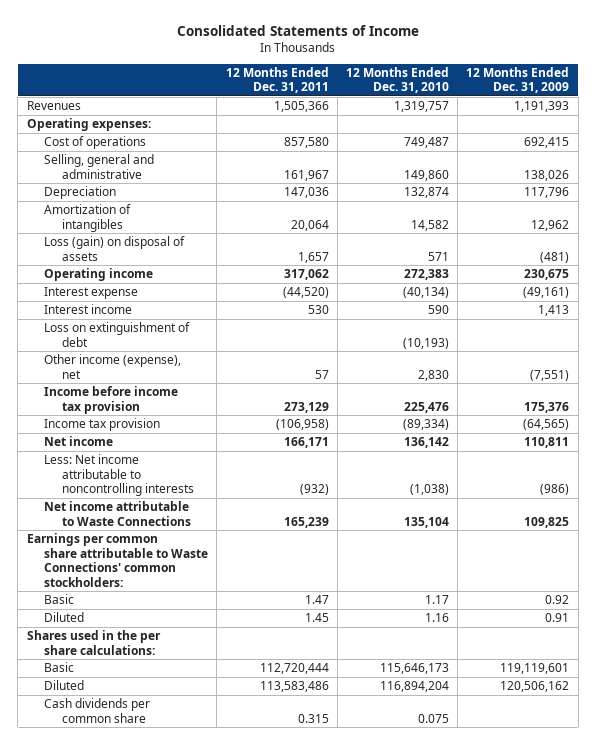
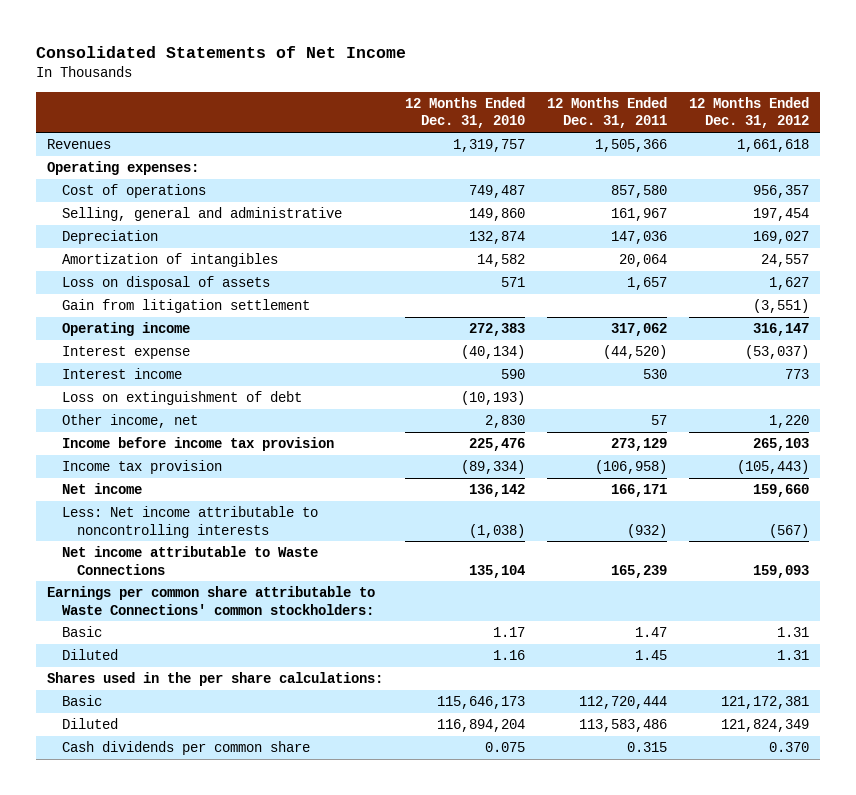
- Consolidated Statements of Income
+ Consolidated Statements of Net Income
- | 12 Months Ended Dec. 31, 2011 | 12 Months Ended Dec. 31, 2010 | 12 Months Ended Dec. 31, 2009
+ | 12 Months Ended Dec. 31, 2010 | 12 Months Ended Dec. 31, 2011 | 12 Months Ended Dec. 31, 2012
- Loss (gain) on disposal of assets | 1,657 | 571 | (481)
+ Loss on disposal of assets | 571 | 1,657 | 1,627
+ Gain from litigation settlement | | | (3,551)
- Other income (expense), net | 57 | 2,830 | (7,551)
+ Other income, net | 2,830 | 57 | 1,220

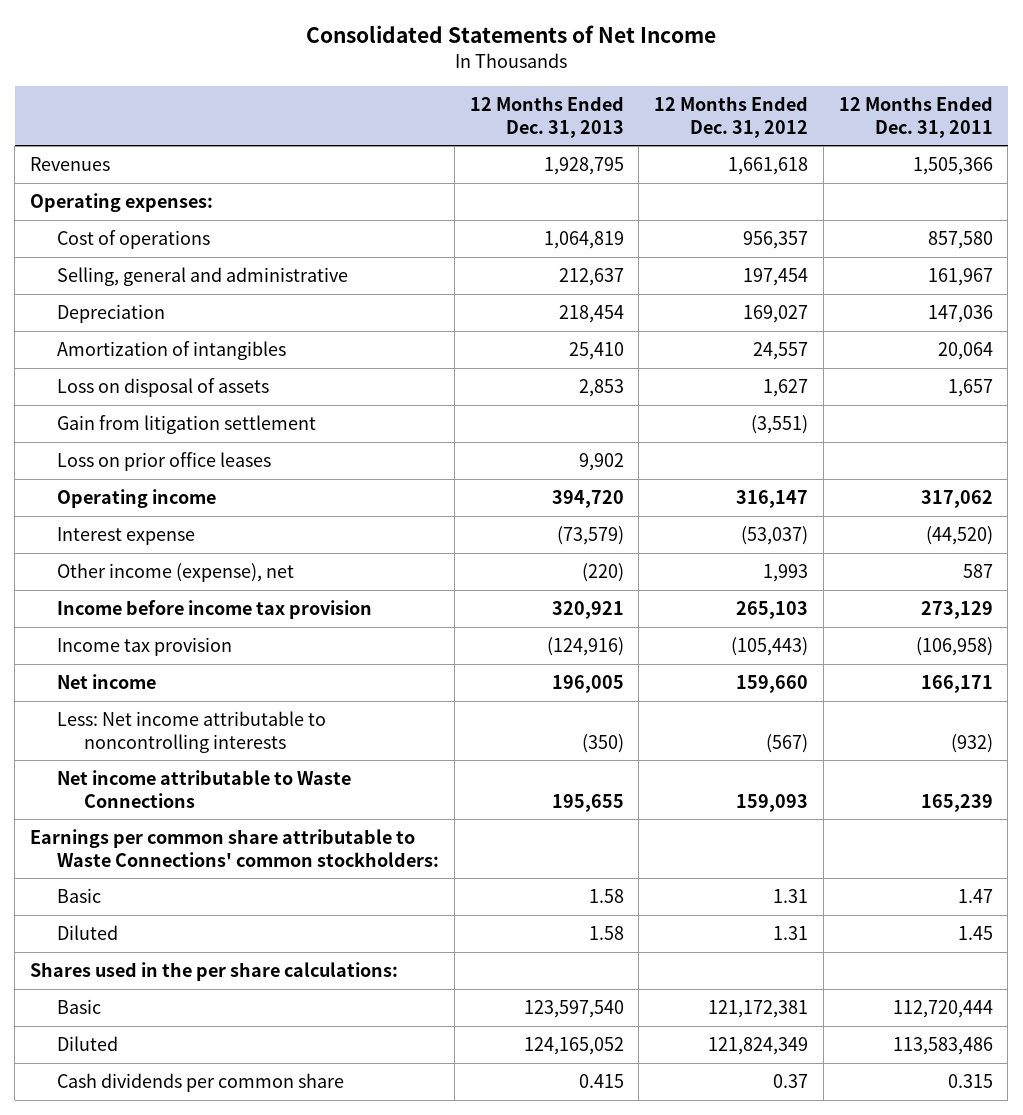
- | 12 Months Ended Dec. 31, 2010 | 12 Months Ended Dec. 31, 2011 | 12 Months Ended Dec. 31, 2012
+ | 12 Months Ended Dec. 31, 2013 | 12 Months Ended Dec. 31, 2012 | 12 Months Ended Dec. 31, 2011
+ Loss on prior office leases | 9,902 | |
- Interest income | 590 | 530 | 773
- Loss on extinguishment of debt | (10,193) | |
- Other income, net | 2,830 | 57 | 1,220
+ Other income (expense), net | (220) | 1,993 | 587
- Cash dividends per common share | 0.075 | 0.315 | 0.370
+ Cash dividends per common share | 0.415 | 0.37 | 0.315

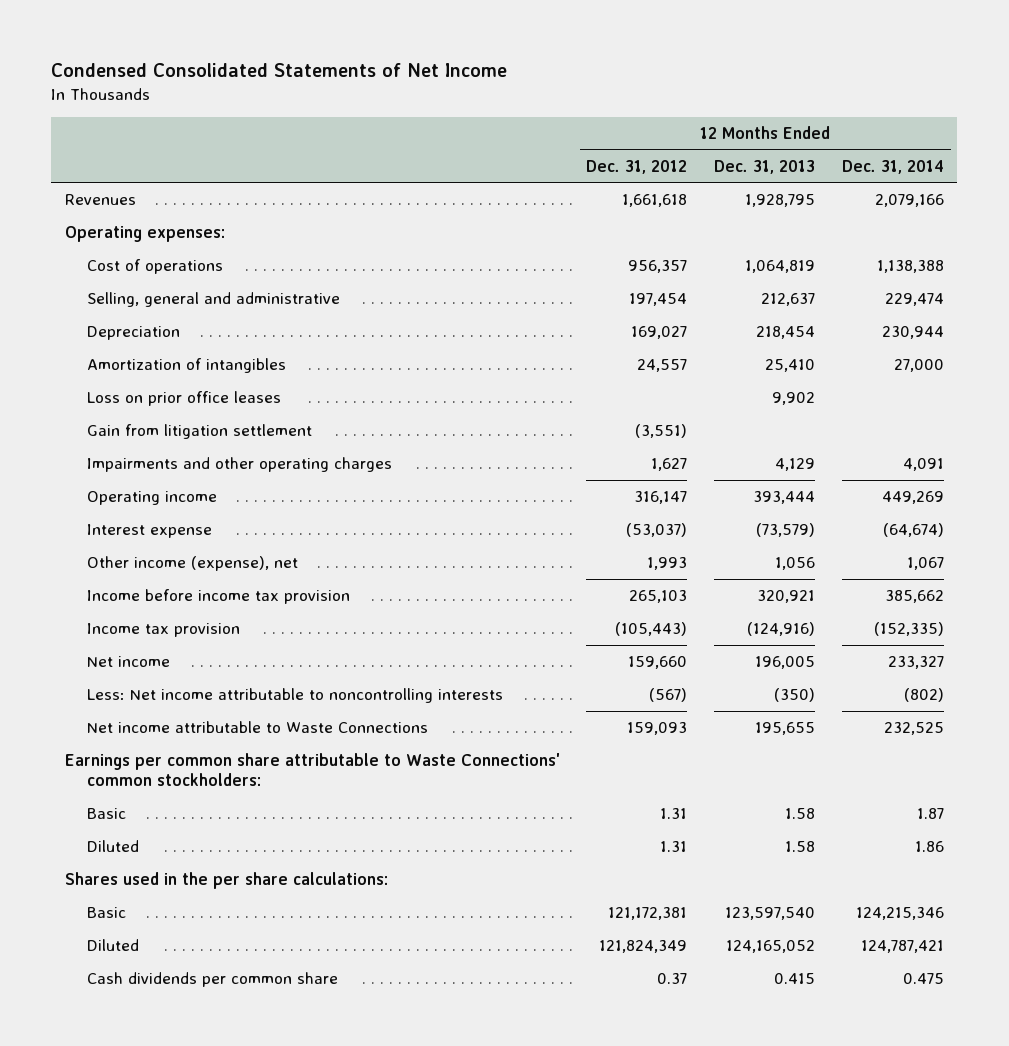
- Consolidated Statements of Net Income
+ Condensed Consolidated Statements of Net Income
- | 12 Months Ended Dec. 31, 2013 | 12 Months Ended Dec. 31, 2012 | 12 Months Ended Dec. 31, 2011
+ | 12 Months Ended Dec. 31, 2012 | 12 Months Ended Dec. 31, 2013 | 12 Months Ended Dec. 31, 2014
- Loss on disposal of assets | 2,853 | 1,627 | 1,657
- Operating income | 394,720 | 316,147 | 317,062
moved down: Gain from litigation settlement | (3,551) | |
+ Impairments and other operating charges | 1,627 | 4,129 | 4,091
+ Operating income | 316,147 | 393,444 | 449,269
- Other income (expense), net | (220) | 1,993 | 587
+ Other income (expense), net | 1,993 | 1,056 | 1,067

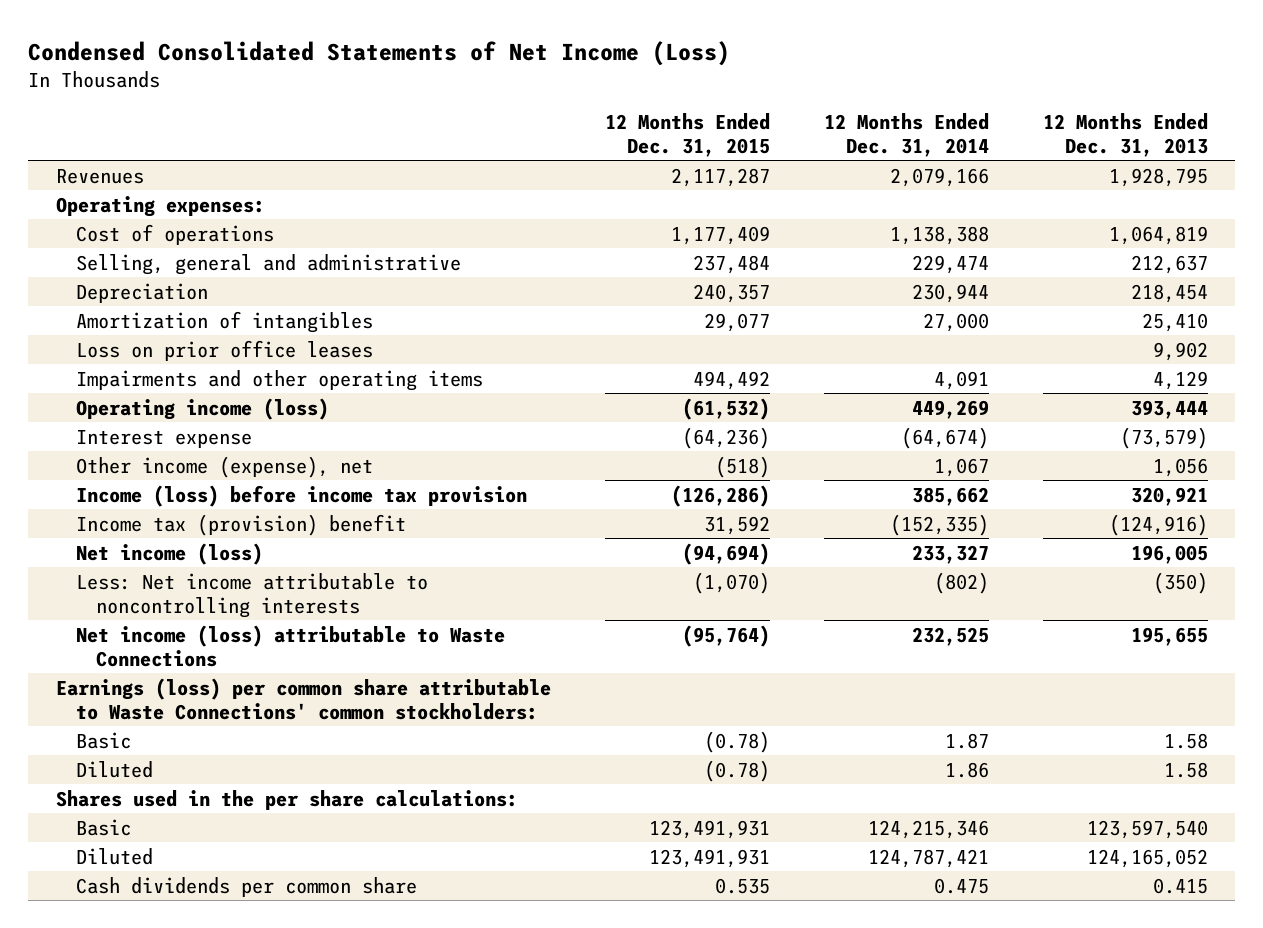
- Condensed Consolidated Statements of Net Income
+ Condensed Consolidated Statements of Net Income (Loss)
- | 12 Months Ended Dec. 31, 2012 | 12 Months Ended Dec. 31, 2013 | 12 Months Ended Dec. 31, 2014
+ | 12 Months Ended Dec. 31, 2015 | 12 Months Ended Dec. 31, 2014 | 12 Months Ended Dec. 31, 2013
- Gain from litigation settlement | (3,551) | |
- Impairments and other operating charges | 1,627 | 4,129 | 4,091
- Operating income | 316,147 | 393,444 | 449,269
+ Impairments and other operating items | 494,492 | 4,091 | 4,129
+ Operating income (loss) | (61,532) | 449,269 | 393,444
- Income before income tax provision | 265,103 | 320,921 | 385,662
- Income tax provision | (105,443) | (124,916) | (152,335)
- Net income | 159,660 | 196,005 | 233,327
+ Income (loss) before income tax provision | (126,286) | 385,662 | 320,921
+ Income tax (provision) benefit | 31,592 | (152,335) | (124,916)
+ Net income (loss) | (94,694) | 233,327 | 196,005
- Net income attributable to Waste Connections | 159,093 | 195,655 | 232,525
- Earnings per common share attributable to Waste Connections' common stockholders:
+ Net income (loss) attributable to Waste Connections | (95,764) | 232,525 | 195,655
+ Earnings (loss) per common share attributable to Waste Connections' common stockholders:

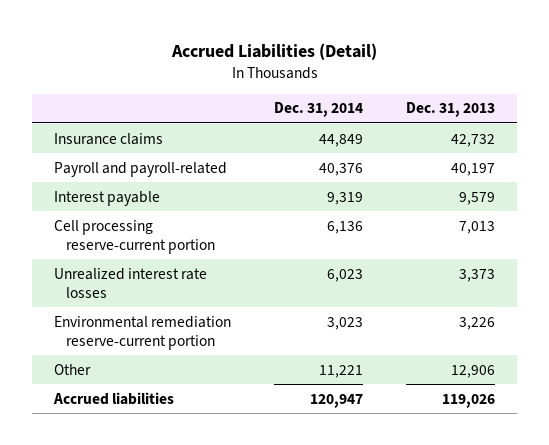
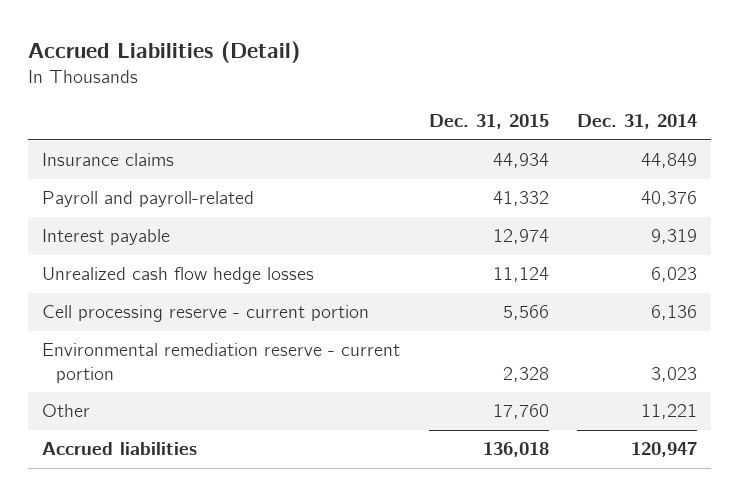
- | Dec. 31, 2014 | Dec. 31, 2013
+ | Dec. 31, 2015 | Dec. 31, 2014
- Cell processing reserve-current portion | 6,136 | 7,013
- Unrealized interest rate losses | 6,023 | 3,373
- Environmental remediation reserve-current portion | 3,023 | 3,226
+ Unrealized cash flow hedge losses | 11,124 | 6,023
+ Cell processing reserve - current portion | 5,566 | 6,136
+ Environmental remediation reserve - current portion | 2,328 | 3,023

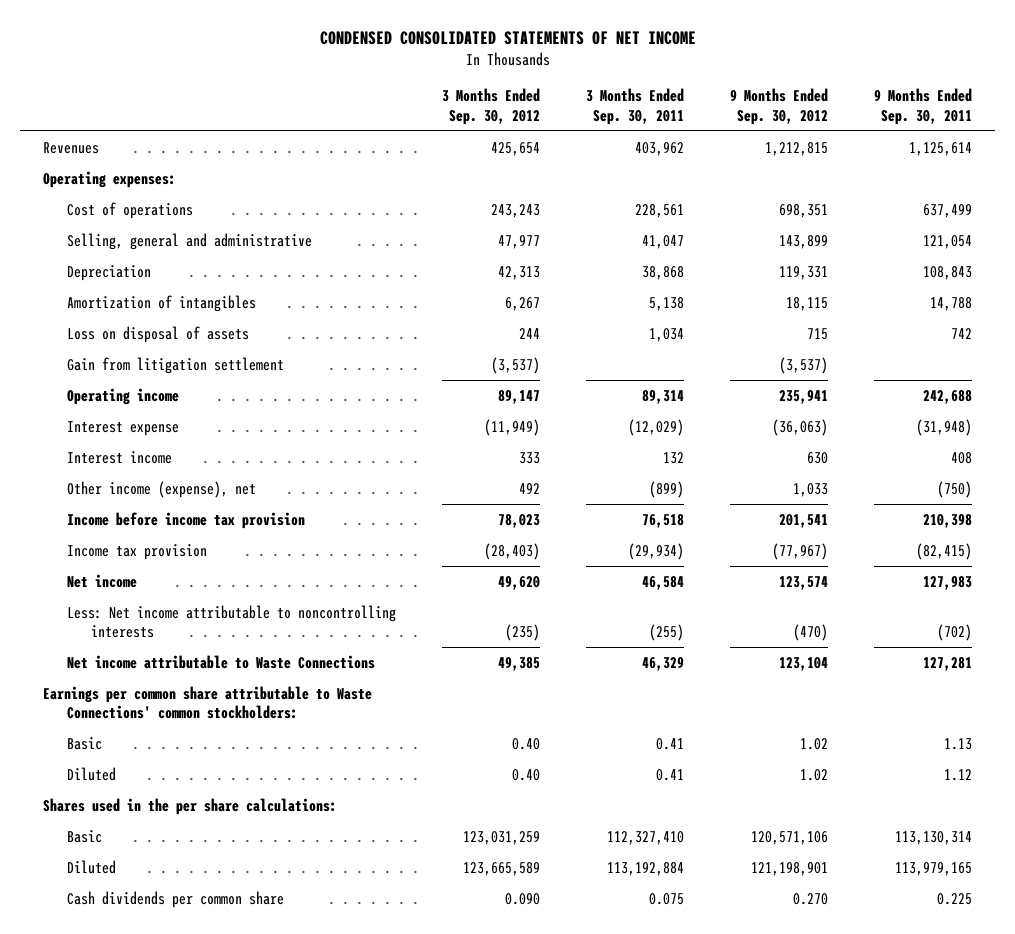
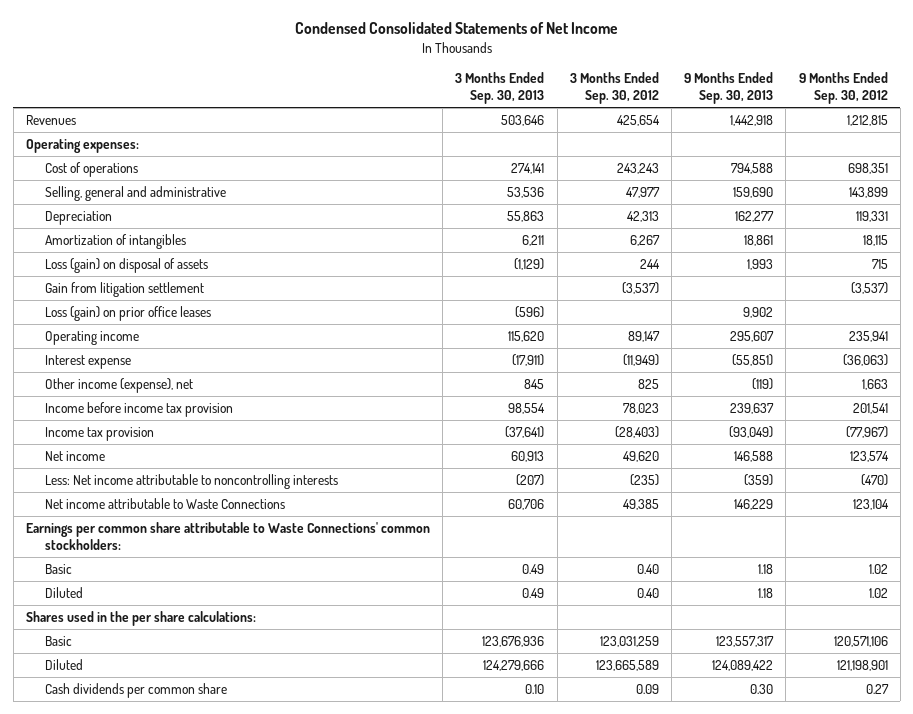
- CONDENSED CONSOLIDATED STATEMENTS OF NET INCOME
+ Condensed Consolidated Statements of Net Income
- | 3 Months Ended Sep. 30, 2012 | 3 Months Ended Sep. 30, 2011 | 9 Months Ended Sep. 30, 2012 | 9 Months Ended Sep. 30, 2011
+ | 3 Months Ended Sep. 30, 2013 | 3 Months Ended Sep. 30, 2012 | 9 Months Ended Sep. 30, 2013 | 9 Months Ended Sep. 30, 2012
- Loss on disposal of assets | 244 | 1,034 | 715 | 742
+ Loss (gain) on disposal of assets | (1,129) | 244 | 1,993 | 715
+ Loss (gain) on prior office leases | (596) | | 9,902 |
- Interest income | 333 | 132 | 630 | 408
- Other income (expense), net | 492 | (899) | 1,033 | (750)
+ Other income (expense), net | 845 | 825 | (119) | 1,663
- Cash dividends per common share | 0.090 | 0.075 | 0.270 | 0.225
+ Cash dividends per common share | 0.10 | 0.09 | 0.30 | 0.27

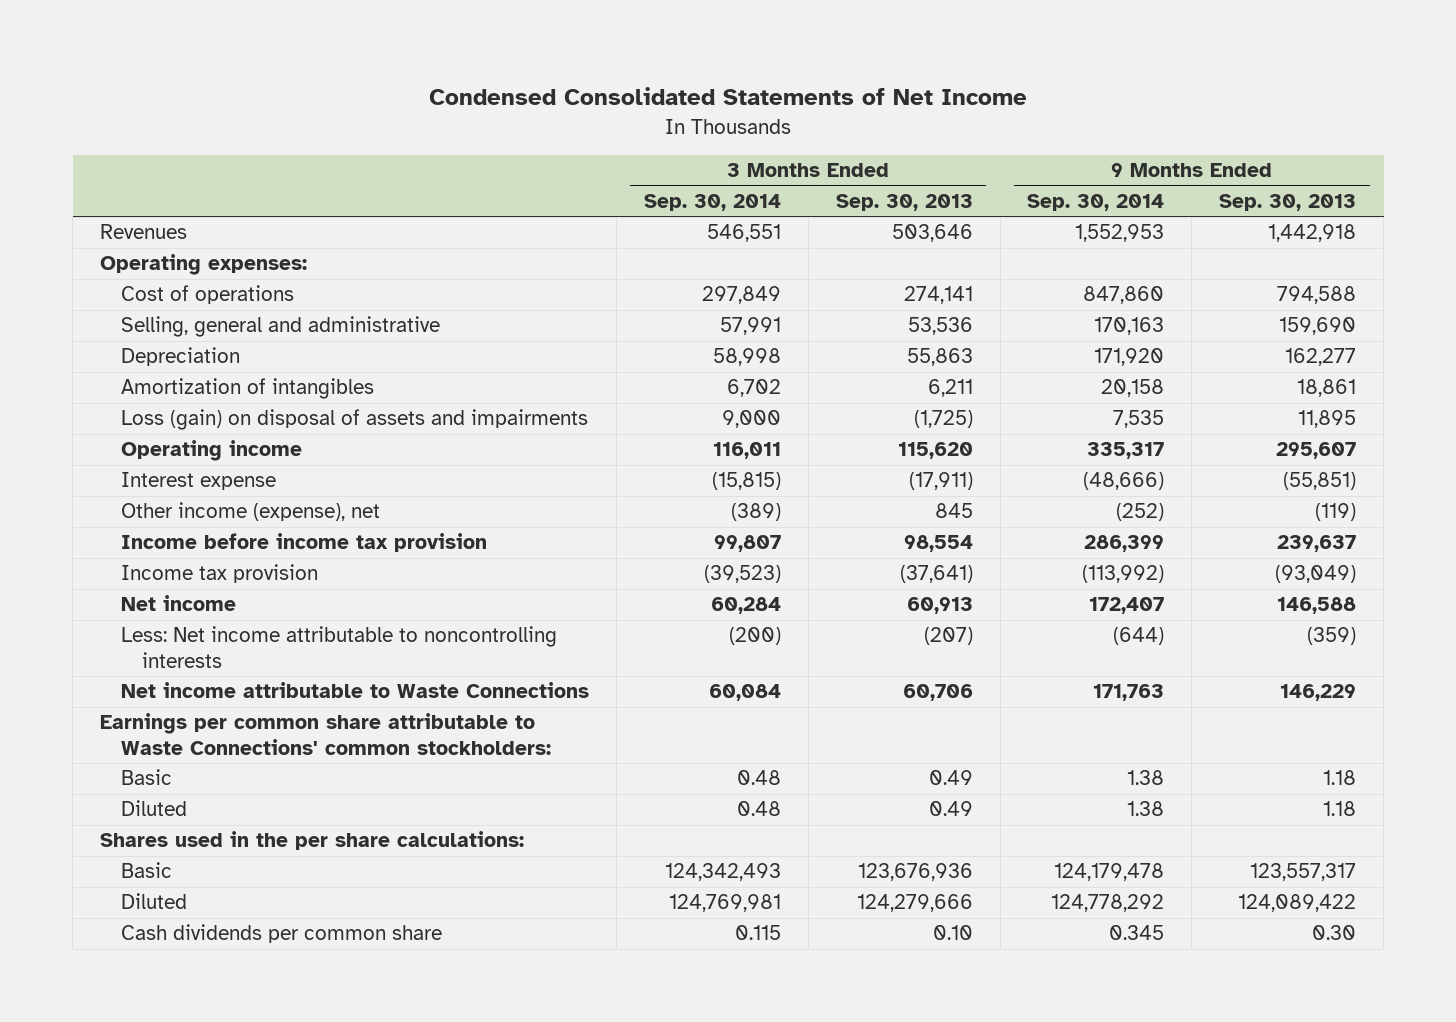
- | 3 Months Ended Sep. 30, 2013 | 3 Months Ended Sep. 30, 2012 | 9 Months Ended Sep. 30, 2013 | 9 Months Ended Sep. 30, 2012
+ | 3 Months Ended Sep. 30, 2014 | 3 Months Ended Sep. 30, 2013 | 9 Months Ended Sep. 30, 2014 | 9 Months Ended Sep. 30, 2013
- Loss (gain) on disposal of assets | (1,129) | 244 | 1,993 | 715
- Gain from litigation settlement | | (3,537) | | (3,537)
- Loss (gain) on prior office leases | (596) | | 9,902 |
+ Loss (gain) on disposal of assets and impairments | 9,000 | (1,725) | 7,535 | 11,895

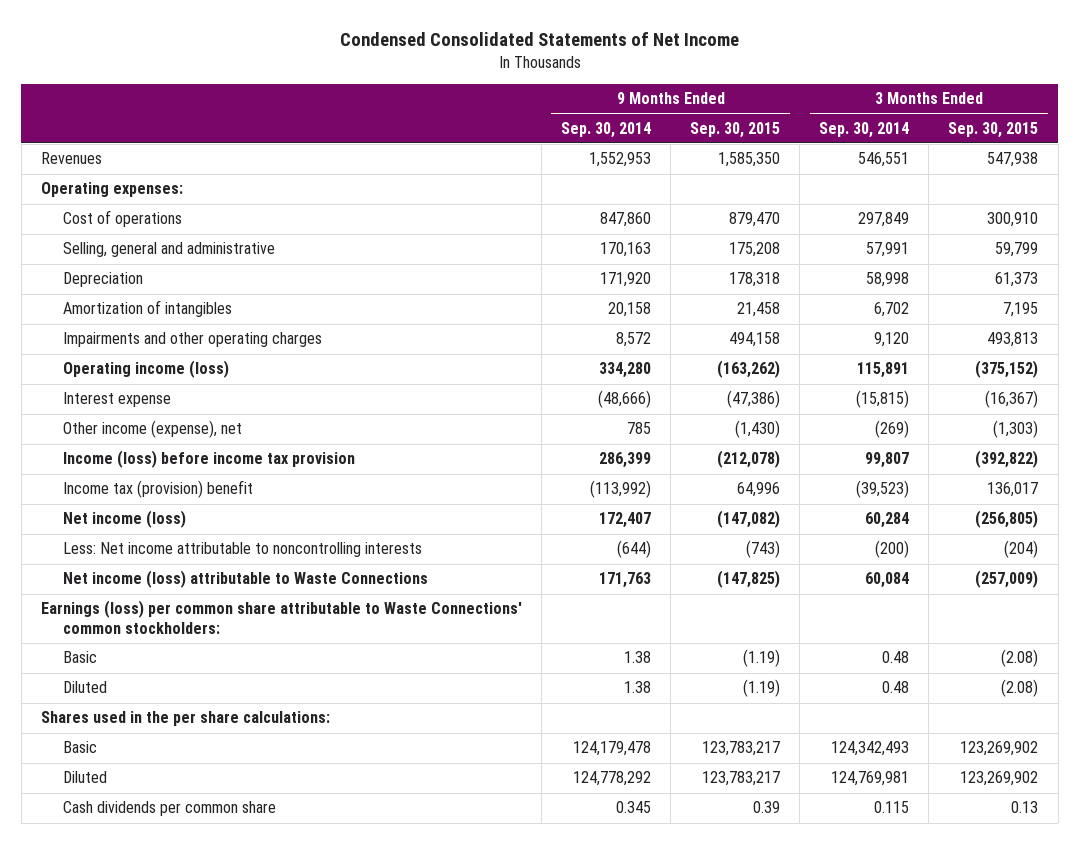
- | 3 Months Ended Sep. 30, 2014 | 3 Months Ended Sep. 30, 2013 | 9 Months Ended Sep. 30, 2014 | 9 Months Ended Sep. 30, 2013
+ | 9 Months Ended Sep. 30, 2014 | 9 Months Ended Sep. 30, 2015 | 3 Months Ended Sep. 30, 2014 | 3 Months Ended Sep. 30, 2015
- Loss (gain) on disposal of assets and impairments | 9,000 | (1,725) | 7,535 | 11,895
- Operating income | 116,011 | 115,620 | 335,317 | 295,607
+ Impairments and other operating charges | 8,572 | 494,158 | 9,120 | 493,813
+ Operating income (loss) | 334,280 | (163,262) | 115,891 | (375,152)
- Other income (expense), net | (389) | 845 | (252) | (119)
- Income before income tax provision | 99,807 | 98,554 | 286,399 | 239,637
- Income tax provision | (39,523) | (37,641) | (113,992) | (93,049)
- Net income | 60,284 | 60,913 | 172,407 | 146,588
+ Other income (expense), net | 785 | (1,430) | (269) | (1,303)
+ Income (loss) before income tax provision | 286,399 | (212,078) | 99,807 | (392,822)
+ Income tax (provision) benefit | (113,992) | 64,996 | (39,523) | 136,017
+ Net income (loss) | 172,407 | (147,082) | 60,284 | (256,805)
- Net income attributable to Waste Connections | 60,084 | 60,706 | 171,763 | 146,229
- Earnings per common share attributable to Waste Connections' common stockholders:
+ Net income (loss) attributable to Waste Connections | 171,763 | (147,825) | 60,084 | (257,009)
+ Earnings (loss) per common share attributable to Waste Connections' common stockholders:

